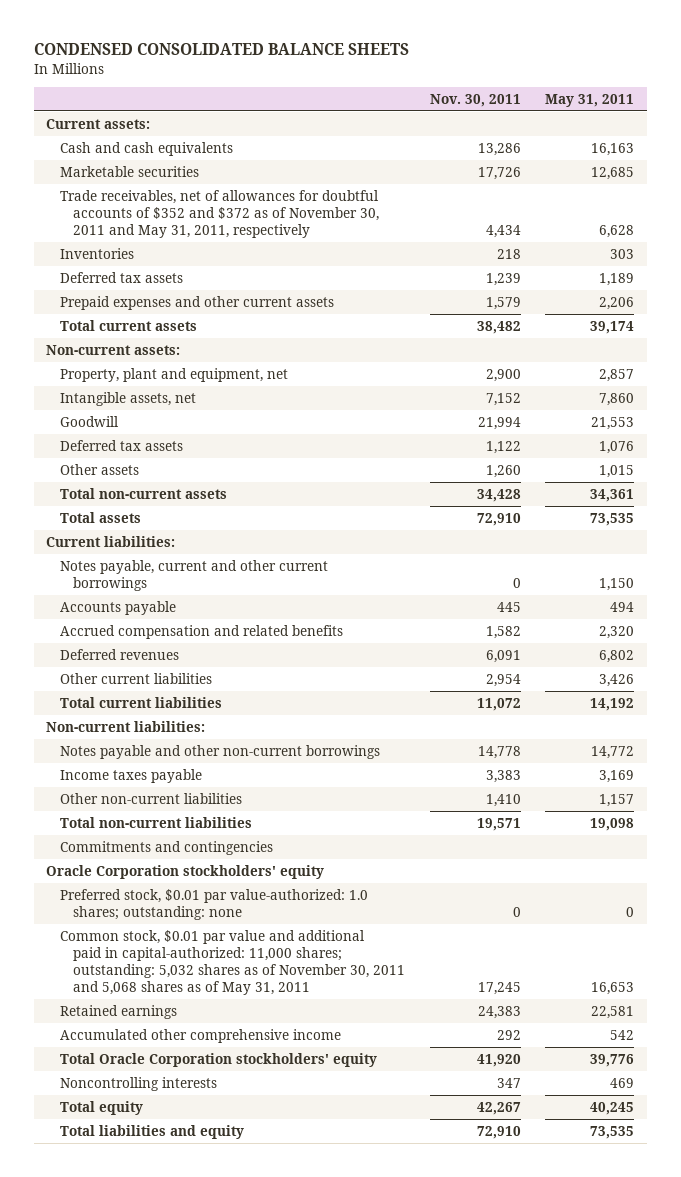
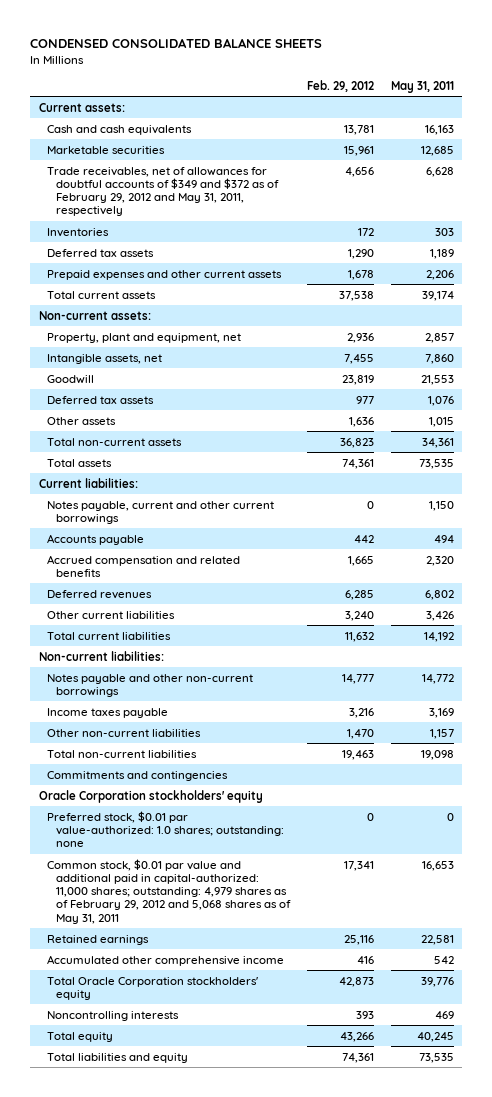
- | Nov. 30, 2011 | May 31, 2011
+ | Feb. 29, 2012 | May 31, 2011
- Trade receivables, net of allowances for doubtful accounts of $352 and $372 as of November 30, 2011 and May 31, 2011, respectively | 4,434 | 6,628
+ Trade receivables, net of allowances for doubtful accounts of $349 and $372 as of February 29, 2012 and May 31, 2011, respectively | 4,656 | 6,628
- Common stock, $0.01 par value and additional paid in capital-authorized: 11,000 shares; outstanding: 5,032 shares as of November 30, 2011 and 5,068 shares as of May 31, 2011 | 17,245 | 16,653
+ Common stock, $0.01 par value and additional paid in capital-authorized: 11,000 shares; outstanding: 4,979 shares as of February 29, 2012 and 5,068 shares as of May 31, 2011 | 17,341 | 16,653

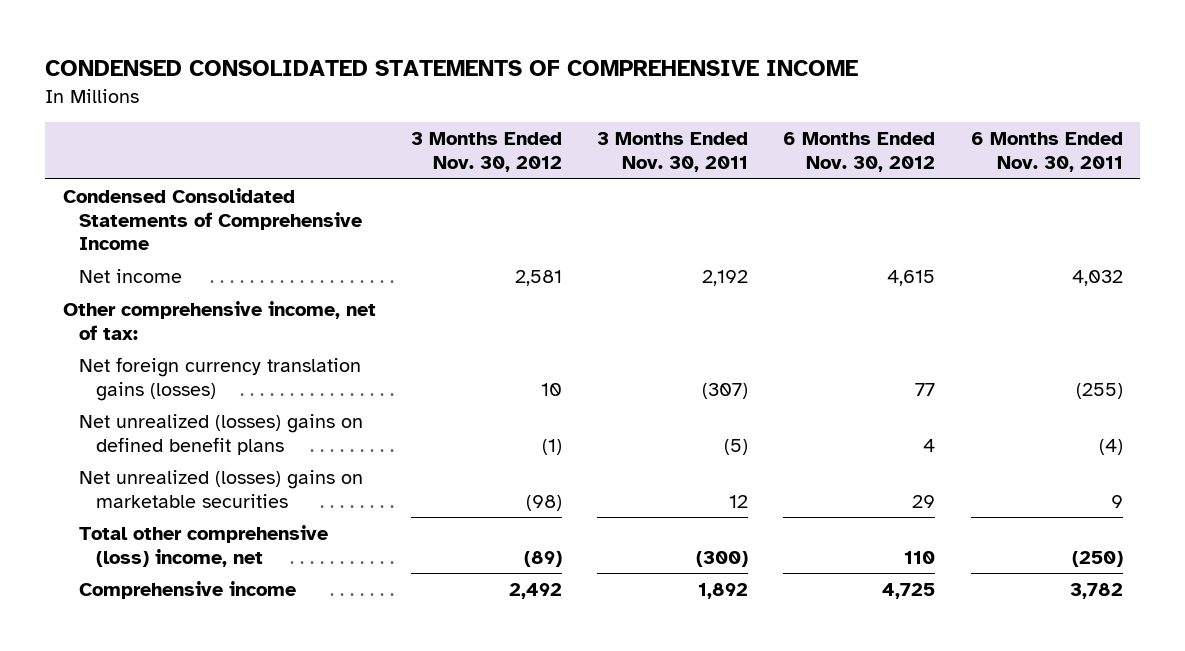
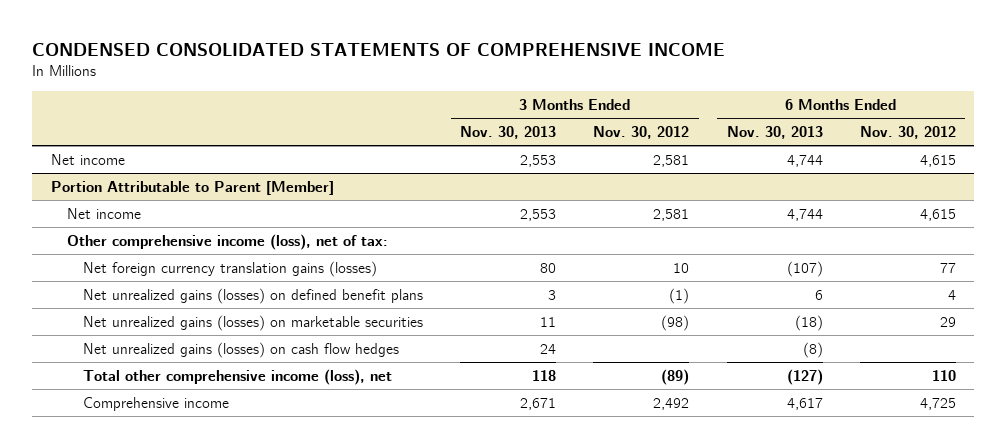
- | 3 Months Ended Nov. 30, 2012 | 3 Months Ended Nov. 30, 2011 | 6 Months Ended Nov. 30, 2012 | 6 Months Ended Nov. 30, 2011
+ | 3 Months Ended Nov. 30, 2013 | 3 Months Ended Nov. 30, 2012 | 6 Months Ended Nov. 30, 2013 | 6 Months Ended Nov. 30, 2012
- Condensed Consolidated Statements of Comprehensive Income
- Other comprehensive income, net of tax:
+ Portion Attributable to Parent [Member]
+ Net income | 2,553 | 2,581 | 4,744 | 4,615
+ Other comprehensive income (loss), net of tax:
- Net unrealized (losses) gains on defined benefit plans | (1) | (5) | 4 | (4)
- Net unrealized (losses) gains on marketable securities | (98) | 12 | 29 | 9
- Total other comprehensive (loss) income, net | (89) | (300) | 110 | (250)
+ Net unrealized gains (losses) on defined benefit plans | 3 | (1) | 6 | 4
+ Net unrealized gains (losses) on marketable securities | 11 | (98) | (18) | 29
+ Net unrealized gains (losses) on cash flow hedges | 24 | | (8) |
+ Total other comprehensive income (loss), net | 118 | (89) | (127) | 110

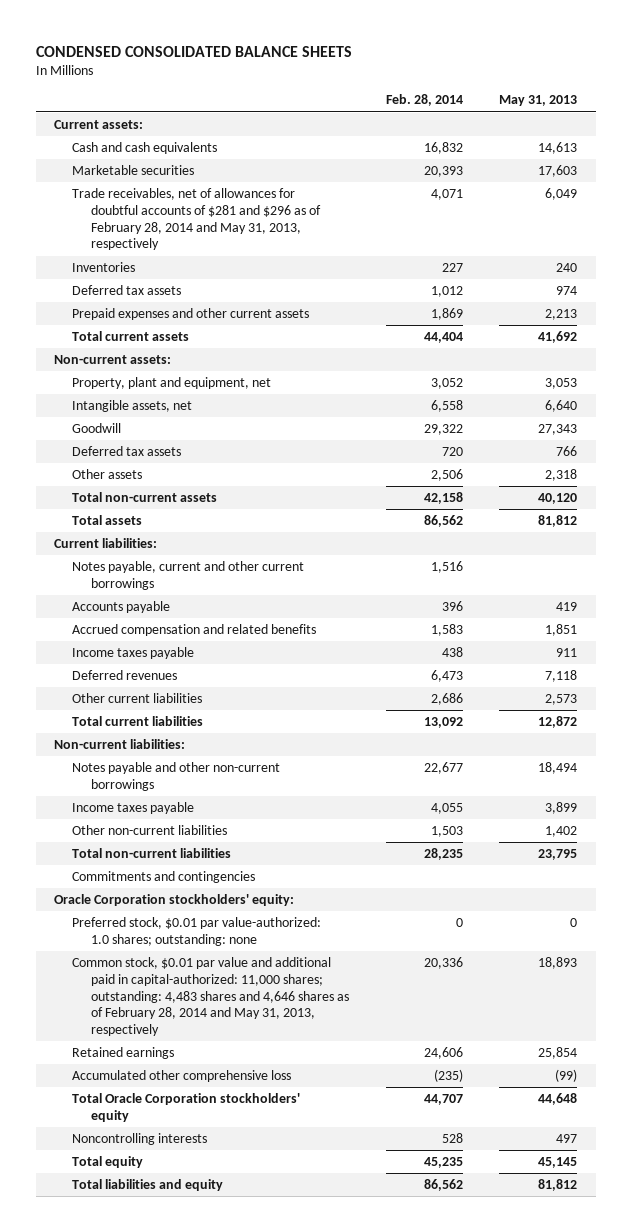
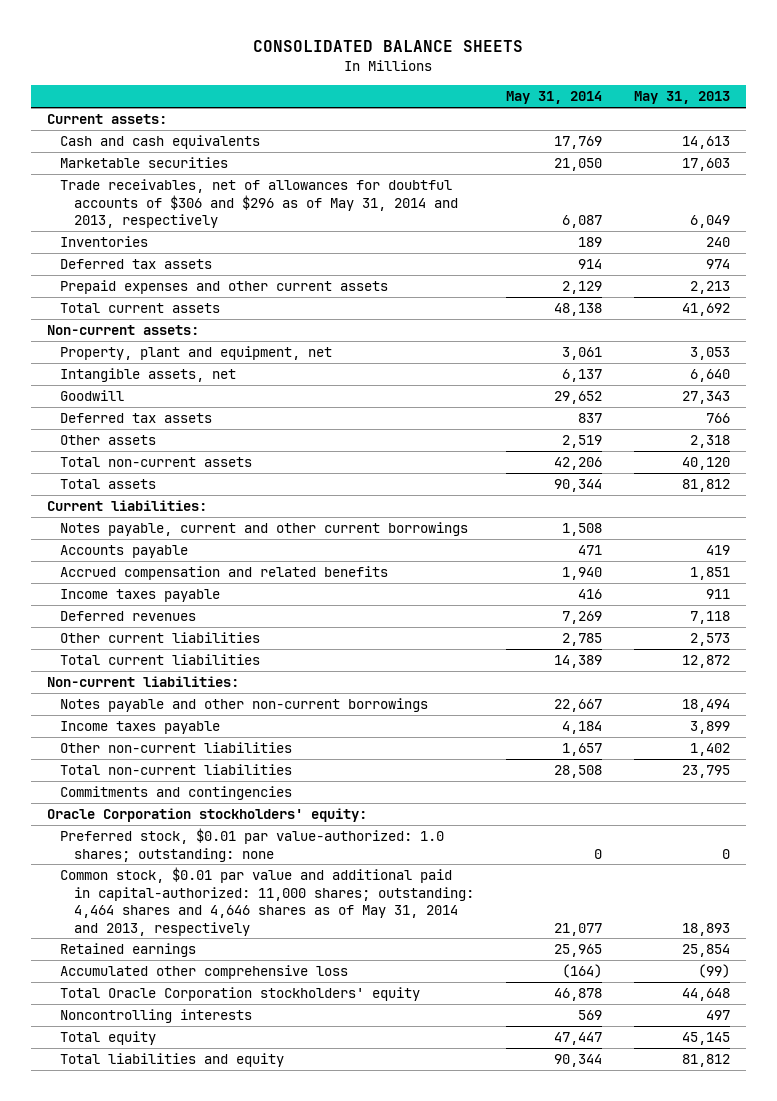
- CONDENSED CONSOLIDATED BALANCE SHEETS
+ CONSOLIDATED BALANCE SHEETS
- | Feb. 28, 2014 | May 31, 2013
+ | May 31, 2014 | May 31, 2013
- Trade receivables, net of allowances for doubtful accounts of $281 and $296 as of February 28, 2014 and May 31, 2013, respectively | 4,071 | 6,049
+ Trade receivables, net of allowances for doubtful accounts of $306 and $296 as of May 31, 2014 and 2013, respectively | 6,087 | 6,049
- Common stock, $0.01 par value and additional paid in capital-authorized: 11,000 shares; outstanding: 4,483 shares and 4,646 shares as of February 28, 2014 and May 31, 2013, respectively | 20,336 | 18,893
+ Common stock, $0.01 par value and additional paid in capital-authorized: 11,000 shares; outstanding: 4,464 shares and 4,646 shares as of May 31, 2014 and 2013, respectively | 21,077 | 18,893

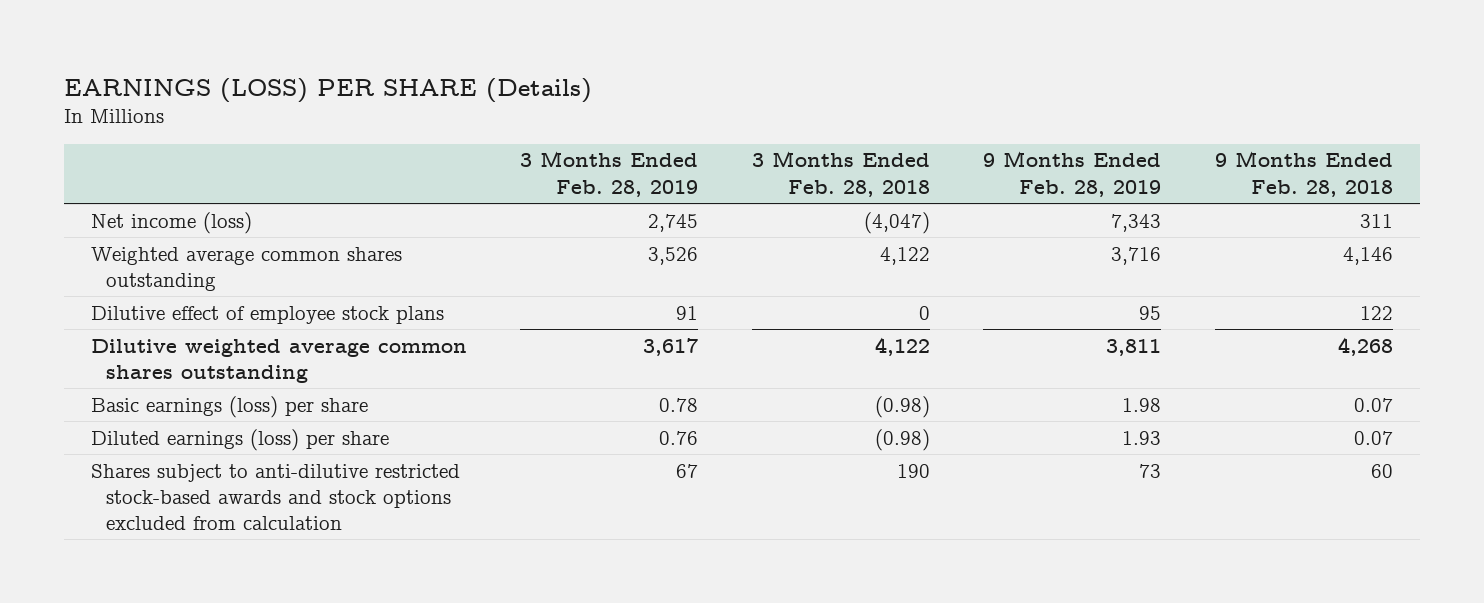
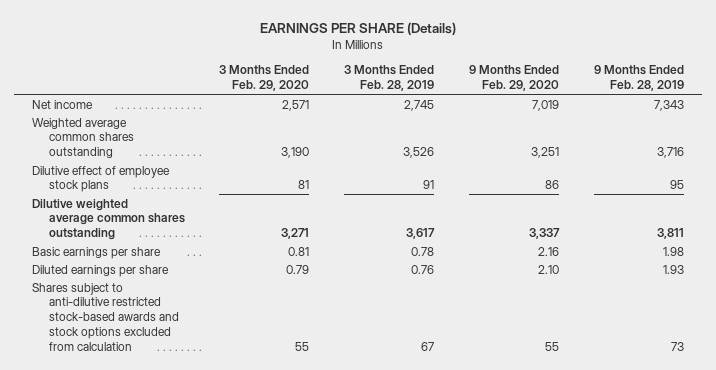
- EARNINGS (LOSS) PER SHARE (Details)
+ EARNINGS PER SHARE (Details)
- | 3 Months Ended Feb. 28, 2019 | 3 Months Ended Feb. 28, 2018 | 9 Months Ended Feb. 28, 2019 | 9 Months Ended Feb. 28, 2018
+ | 3 Months Ended Feb. 29, 2020 | 3 Months Ended Feb. 28, 2019 | 9 Months Ended Feb. 29, 2020 | 9 Months Ended Feb. 28, 2019
- Net income (loss) | 2,745 | (4,047) | 7,343 | 311
+ Net income | 2,571 | 2,745 | 7,019 | 7,343
- Basic earnings (loss) per share | 0.78 | (0.98) | 1.98 | 0.07
- Diluted earnings (loss) per share | 0.76 | (0.98) | 1.93 | 0.07
+ Basic earnings per share | 0.81 | 0.78 | 2.16 | 1.98
+ Diluted earnings per share | 0.79 | 0.76 | 2.10 | 1.93

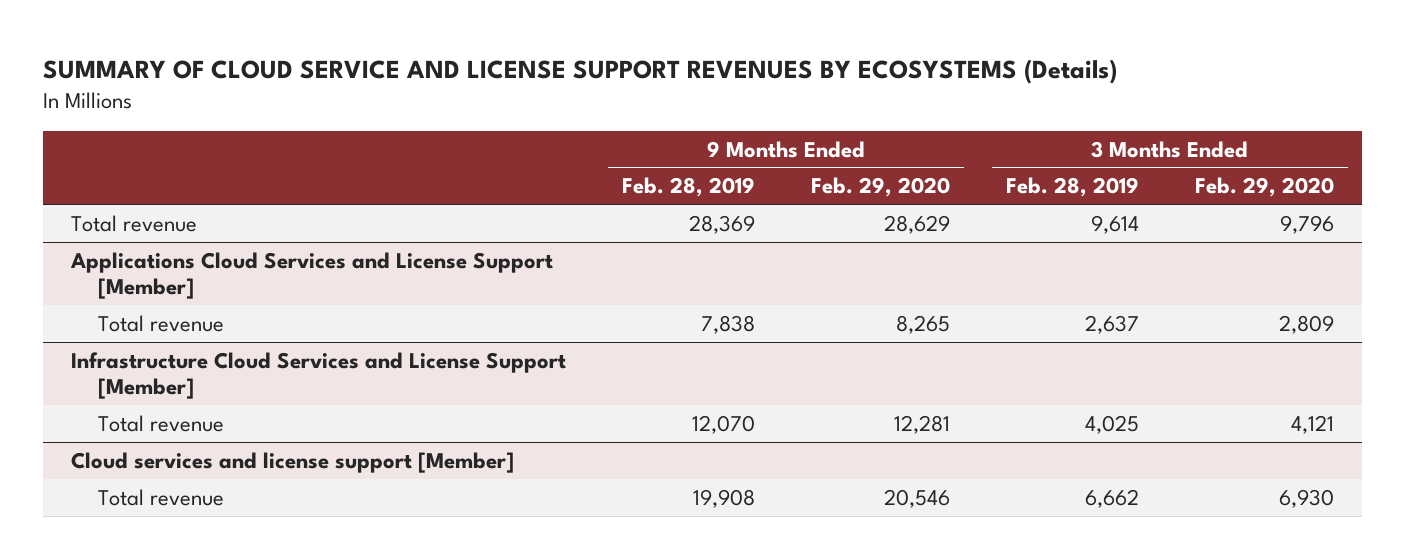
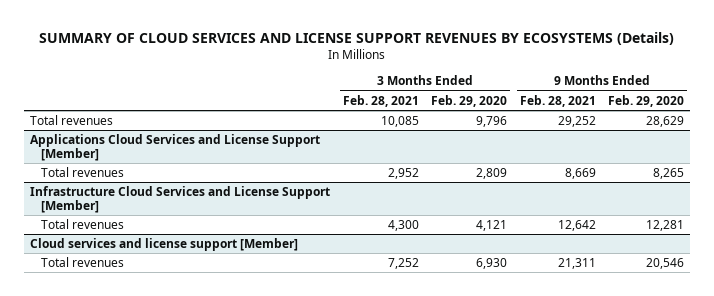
- SUMMARY OF CLOUD SERVICE AND LICENSE SUPPORT REVENUES BY ECOSYSTEMS (Details)
+ SUMMARY OF CLOUD SERVICES AND LICENSE SUPPORT REVENUES BY ECOSYSTEMS (Details)
- | 9 Months Ended Feb. 28, 2019 | 9 Months Ended Feb. 29, 2020 | 3 Months Ended Feb. 28, 2019 | 3 Months Ended Feb. 29, 2020
+ | 3 Months Ended Feb. 28, 2021 | 3 Months Ended Feb. 29, 2020 | 9 Months Ended Feb. 28, 2021 | 9 Months Ended Feb. 29, 2020
- Total revenue | 28,369 | 28,629 | 9,614 | 9,796
+ Total revenues | 10,085 | 9,796 | 29,252 | 28,629
@ Applications Cloud Services and License Support [Member]
- Total revenue | 7,838 | 8,265 | 2,637 | 2,809
+ Total revenues | 2,952 | 2,809 | 8,669 | 8,265
@ Infrastructure Cloud Services and License Support [Member]
- Total revenue | 12,070 | 12,281 | 4,025 | 4,121
+ Total revenues | 4,300 | 4,121 | 12,642 | 12,281
@ Cloud services and license support [Member]
- Total revenue | 19,908 | 20,546 | 6,662 | 6,930
+ Total revenues | 7,252 | 6,930 | 21,311 | 20,546

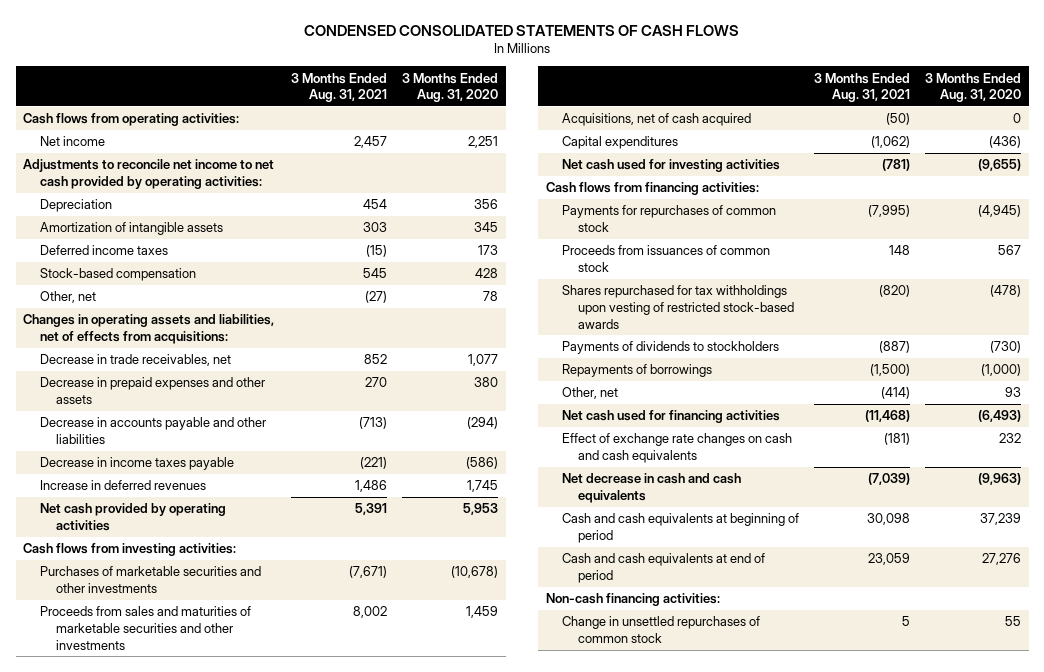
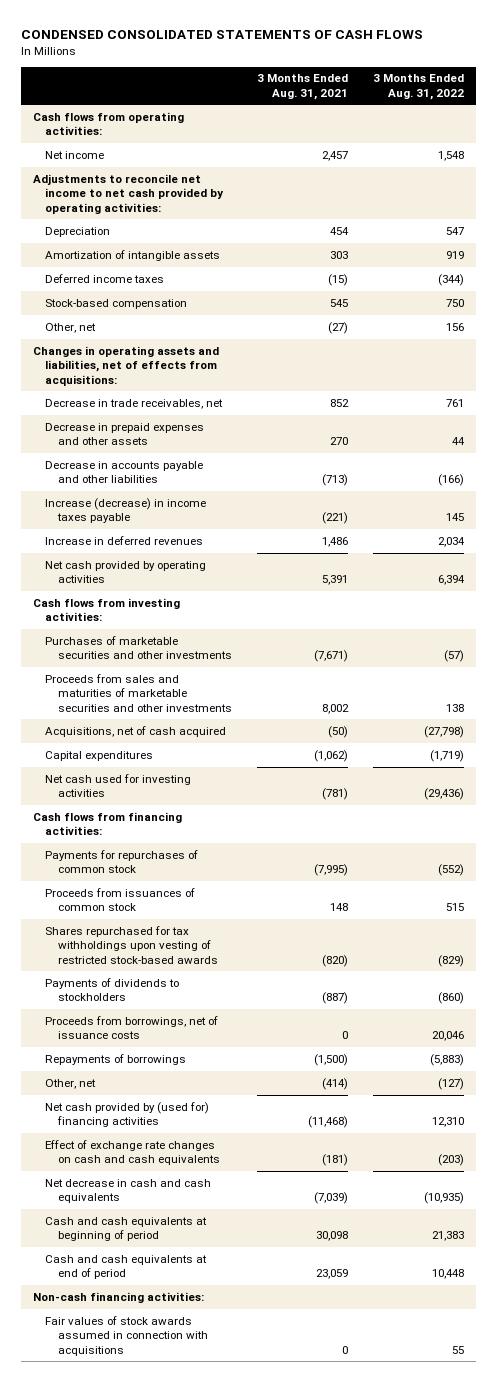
- | 3 Months Ended Aug. 31, 2021 | 3 Months Ended Aug. 31, 2020
+ | 3 Months Ended Aug. 31, 2021 | 3 Months Ended Aug. 31, 2022
- Decrease in income taxes payable | (221) | (586)
+ Increase (decrease) in income taxes payable | (221) | 145
+ Proceeds from borrowings, net of issuance costs | 0 | 20,046
- Net cash used for financing activities | (11,468) | (6,493)
+ Net cash provided by (used for) financing activities | (11,468) | 12,310
- Change in unsettled repurchases of common stock | 5 | 55
+ Fair values of stock awards assumed in connection with acquisitions | 0 | 55

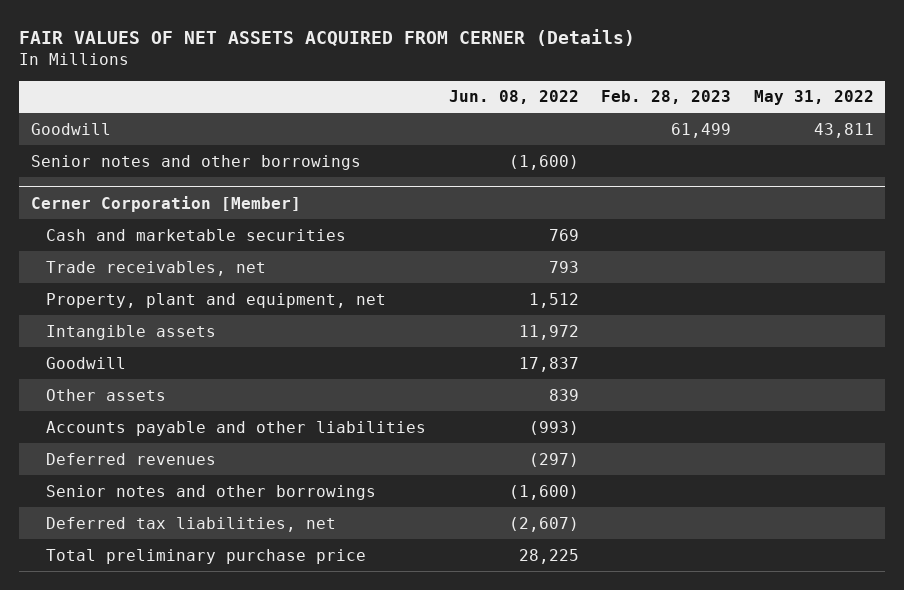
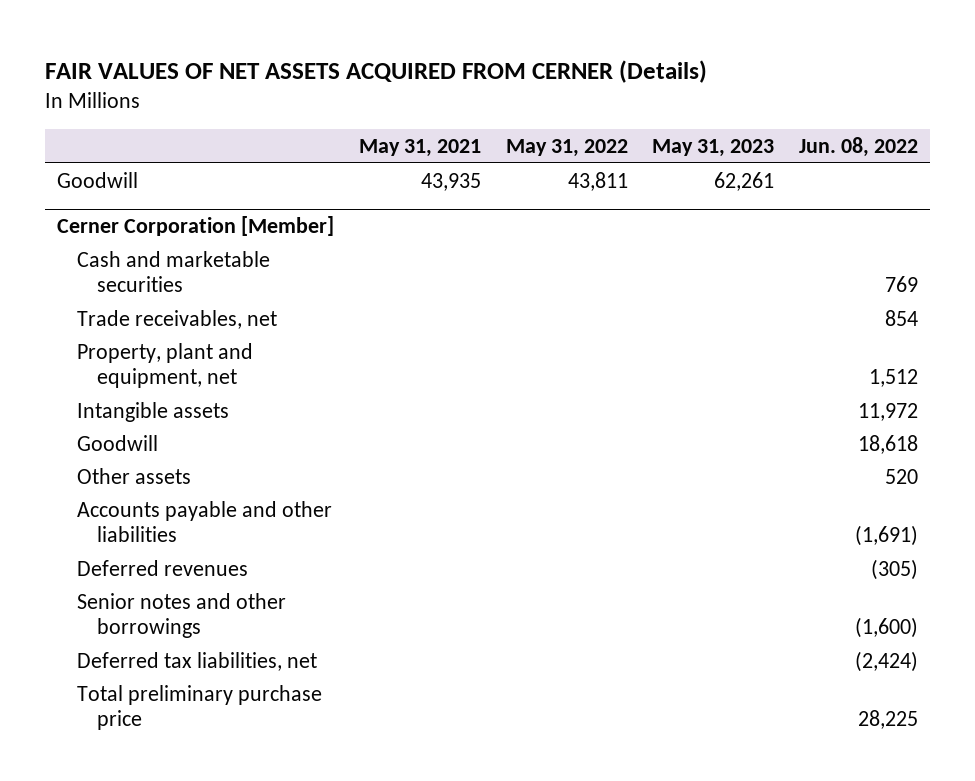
- | Jun. 08, 2022 | Feb. 28, 2023 | May 31, 2022
+ | May 31, 2021 | May 31, 2022 | May 31, 2023 | Jun. 08, 2022
- Senior notes and other borrowings | (1,600) | |
@ Cerner Corporation [Member]
- Trade receivables, net | 793 | |
+ Trade receivables, net | | | | 854
- Goodwill | 17,837 | |
- Other assets | 839 | |
- Accounts payable and other liabilities | (993) | |
- Deferred revenues | (297) | |
+ Goodwill | | | | 18,618
+ Other assets | | | | 520
+ Accounts payable and other liabilities | | | | (1,691)
+ Deferred revenues | | | | (305)
- Deferred tax liabilities, net | (2,607) | |
+ Deferred tax liabilities, net | | | | (2,424)

